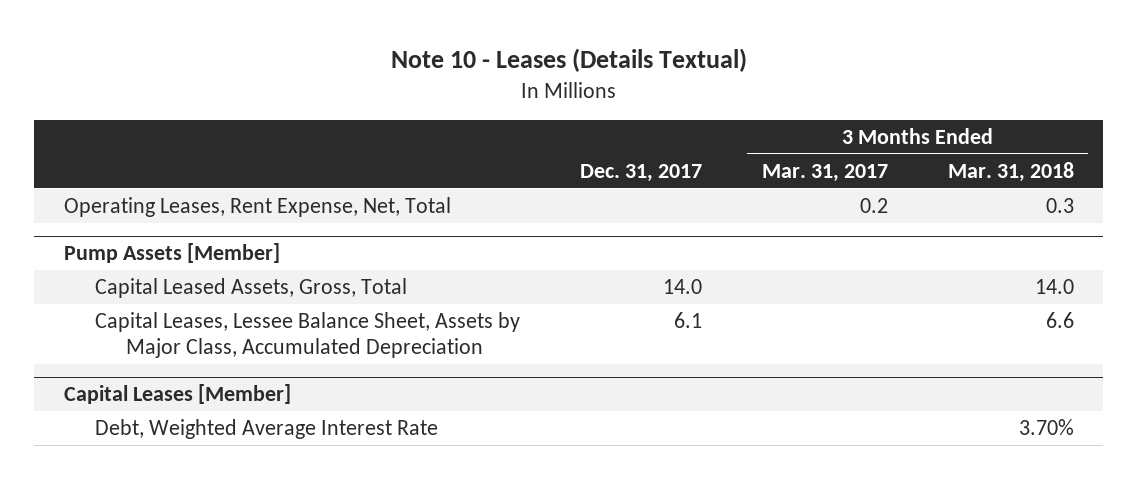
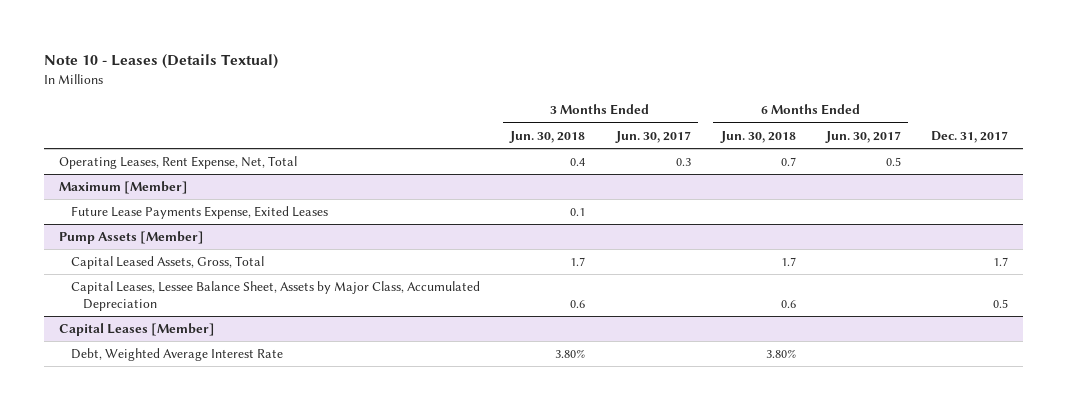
- | Dec. 31, 2017 | 3 Months Ended Mar. 31, 2017 | 3 Months Ended Mar. 31, 2018
+ | 3 Months Ended Jun. 30, 2018 | 3 Months Ended Jun. 30, 2017 | 6 Months Ended Jun. 30, 2018 | 6 Months Ended Jun. 30, 2017 | Dec. 31, 2017
+ Maximum [Member]
+ Future Lease Payments Expense, Exited Leases | 0.1 | | | |
@ Pump Assets [Member]
- Capital Leased Assets, Gross, Total | 14.0 | | 14.0
- Capital Leases, Lessee Balance Sheet, Assets by Major Class, Accumulated Depreciation | 6.1 | | 6.6
+ Capital Leased Assets, Gross, Total | 1.7 | | 1.7 | | 1.7
+ Capital Leases, Lessee Balance Sheet, Assets by Major Class, Accumulated Depreciation | 0.6 | | 0.6 | | 0.5

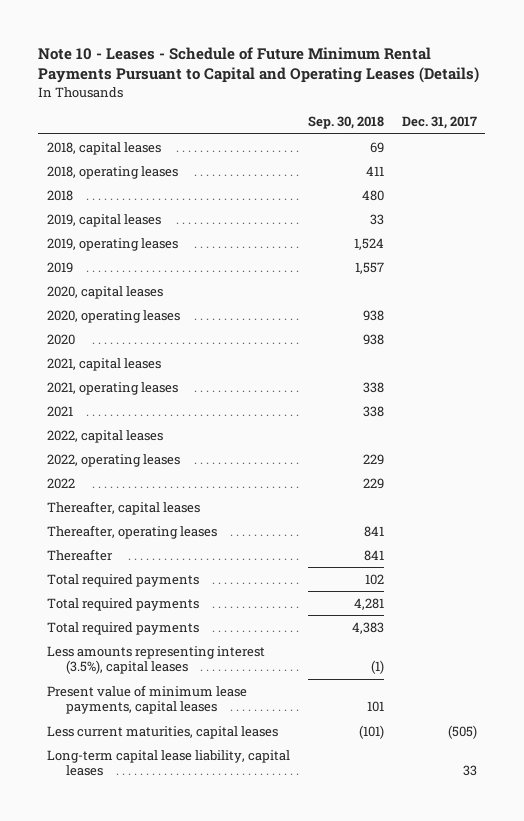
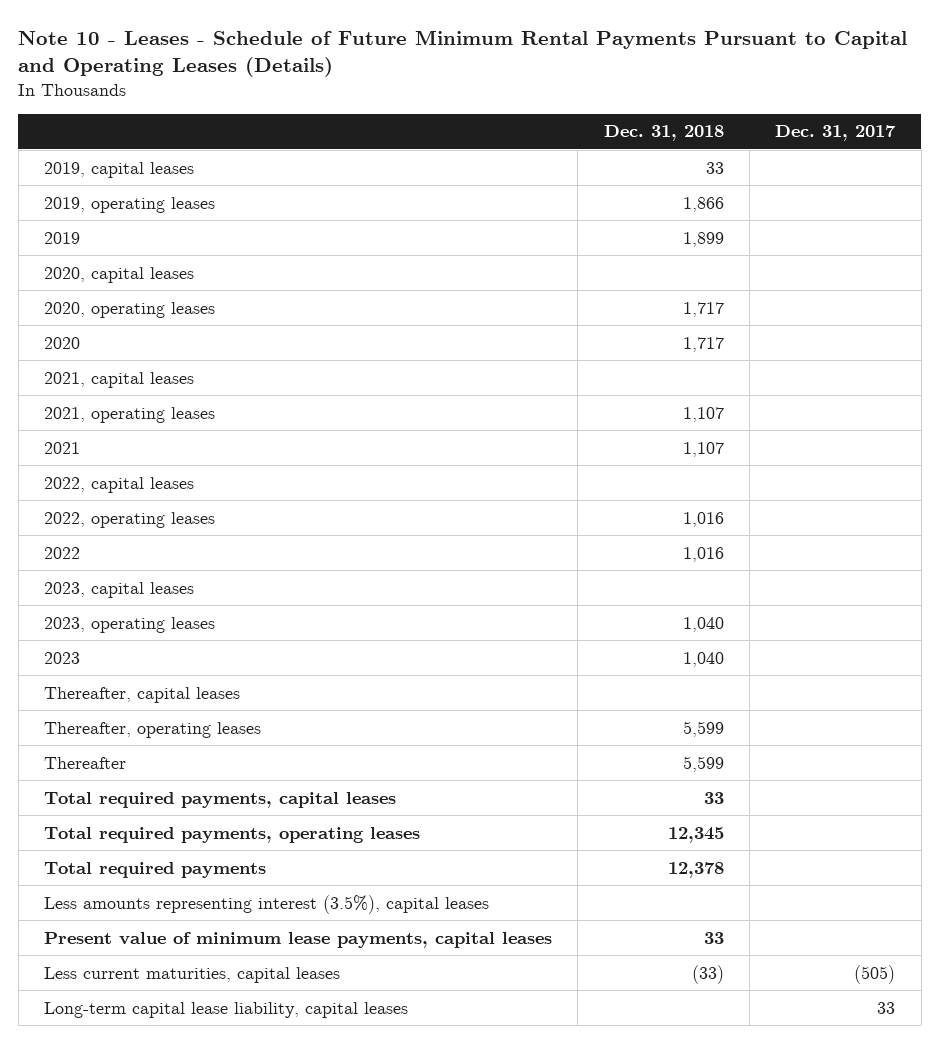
- | Sep. 30, 2018 | Dec. 31, 2017
+ | Dec. 31, 2018 | Dec. 31, 2017
- 2018, capital leases | 69 |
- 2018, operating leases | 411 |
- 2018 | 480 |
+ 2023, capital leases
+ 2023, operating leases | 1,040 |
+ 2023 | 1,040 |
- Total required payments | 102 |
- Total required payments | 4,281 |
+ Total required payments, capital leases | 33 |
+ Total required payments, operating leases | 12,345 |

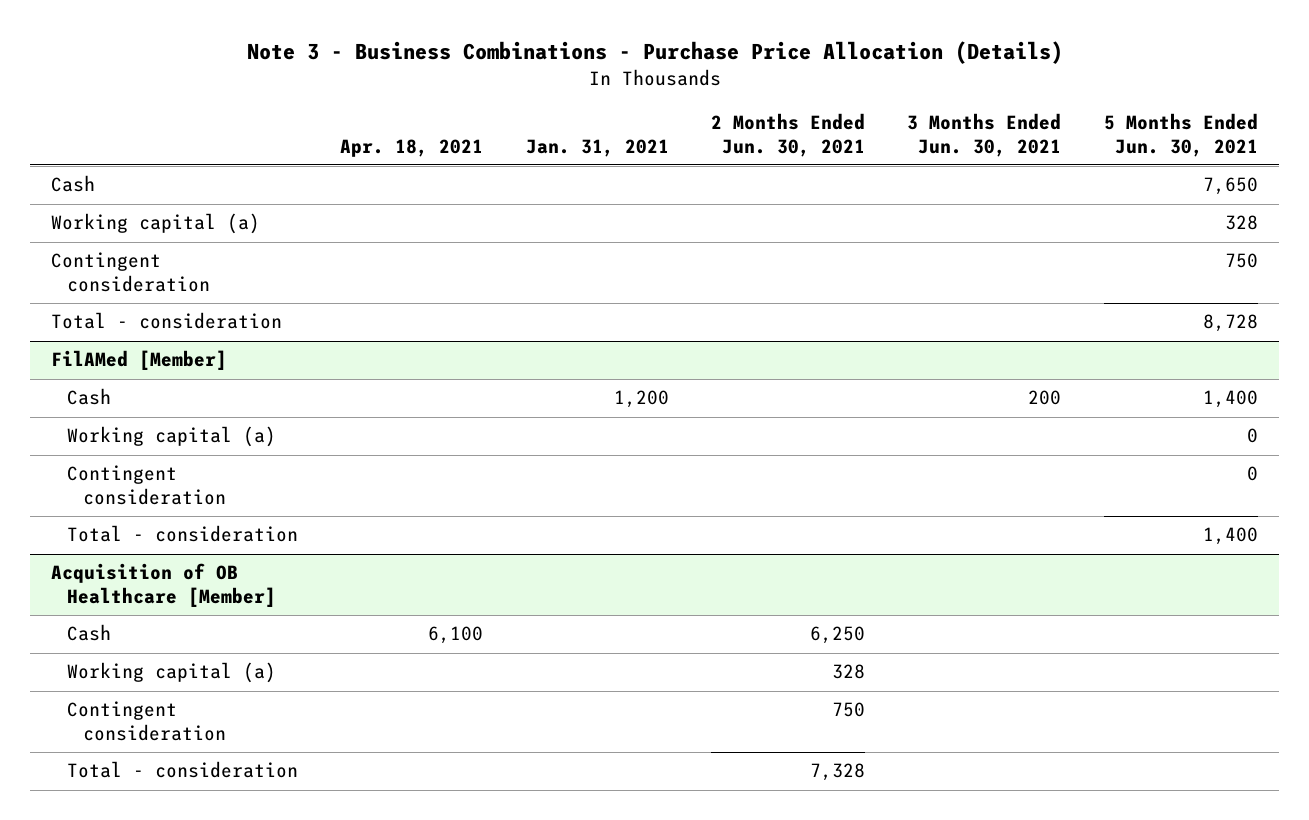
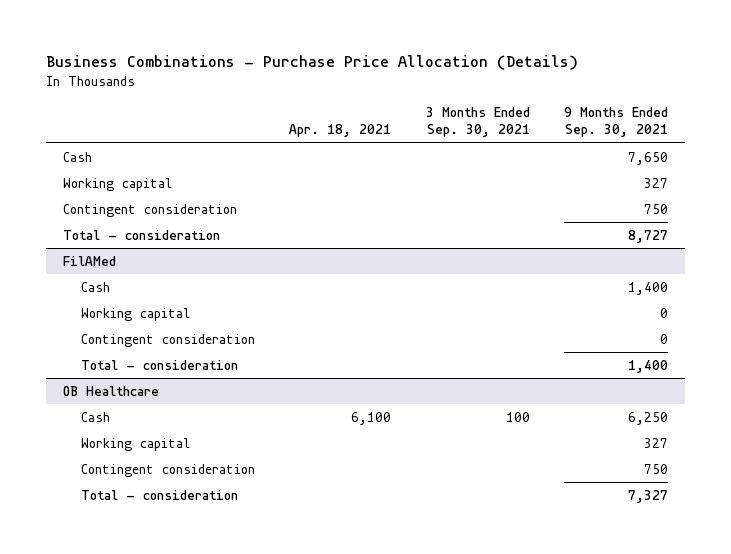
- Note 3 - Business Combinations - Purchase Price Allocation (Details)
+ Business Combinations - Purchase Price Allocation (Details)
- | Apr. 18, 2021 | Jan. 31, 2021 | 2 Months Ended Jun. 30, 2021 | 3 Months Ended Jun. 30, 2021 | 5 Months Ended Jun. 30, 2021
+ | Apr. 18, 2021 | 3 Months Ended Sep. 30, 2021 | 9 Months Ended Sep. 30, 2021
- Working capital (a) | | | | | 328
+ Working capital | | | 327
- FilAMed [Member]
+ FilAMed
- Working capital (a) | | | | | 0
+ Working capital | | | 0
- Acquisition of OB Healthcare [Member]
+ OB Healthcare
- Working capital (a) | | | 328 | |
+ Working capital | | | 327

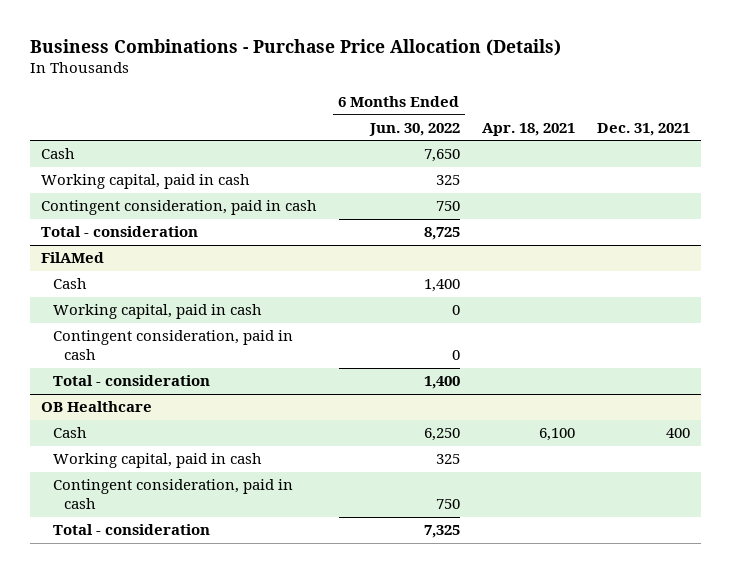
- | Apr. 18, 2021 | 3 Months Ended Sep. 30, 2021 | 9 Months Ended Sep. 30, 2021
+ | 6 Months Ended Jun. 30, 2022 | Apr. 18, 2021 | Dec. 31, 2021
- Working capital | | | 327
- Contingent consideration | | | 750
+ Working capital, paid in cash | 325 | |
+ Contingent consideration, paid in cash | 750 | |
@ FilAMed
- Working capital | | | 0
- Contingent consideration | | | 0
+ Working capital, paid in cash | 0 | |
+ Contingent consideration, paid in cash | 0 | |
@ OB Healthcare
- Working capital | | | 327
- Contingent consideration | | | 750
+ Working capital, paid in cash | 325 | |
+ Contingent consideration, paid in cash | 750 | |

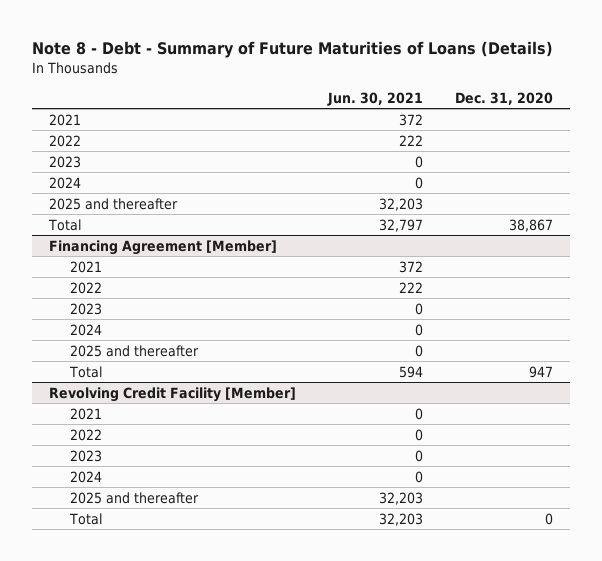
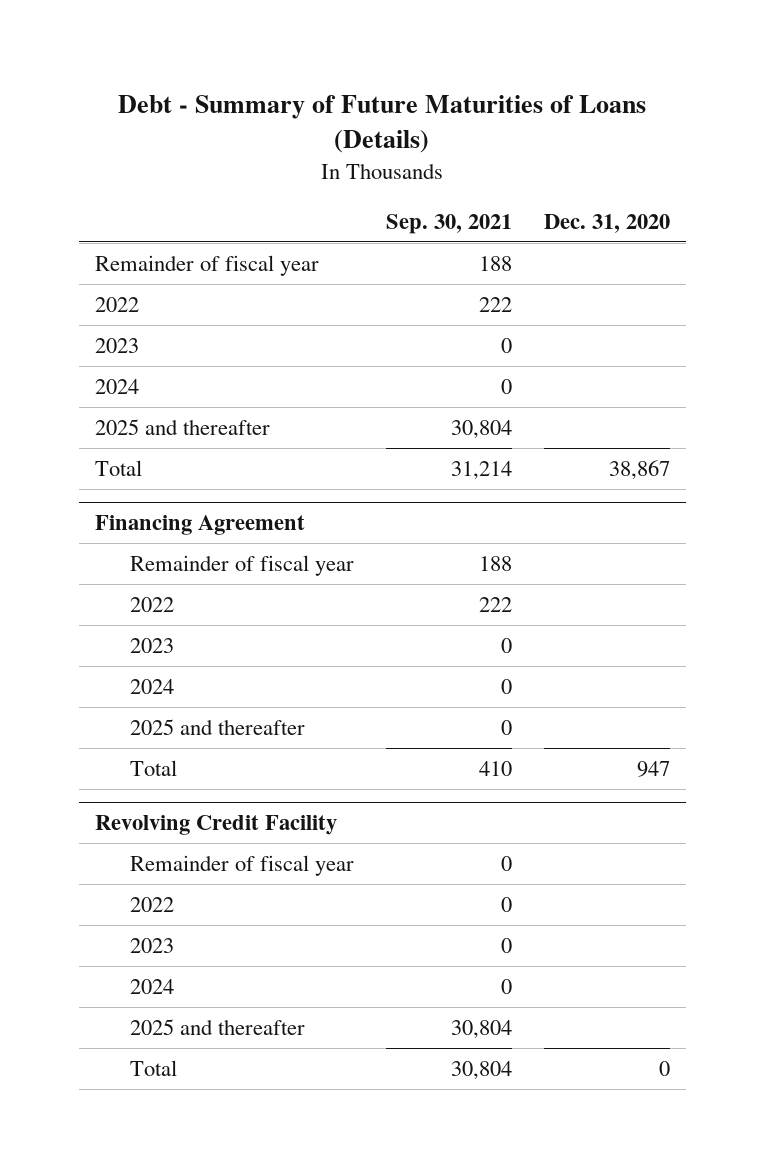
- Note 8 - Debt - Summary of Future Maturities of Loans (Details)
+ Debt - Summary of Future Maturities of Loans (Details)
- | Jun. 30, 2021 | Dec. 31, 2020
+ | Sep. 30, 2021 | Dec. 31, 2020
- 2021 | 372 |
+ Remainder of fiscal year | 188 |
- Financing Agreement [Member]
- 2021 | 372 |
+ Financing Agreement
+ Remainder of fiscal year | 188 |
- Revolving Credit Facility [Member]
- 2021 | 0 |
+ Revolving Credit Facility
+ Remainder of fiscal year | 0 |

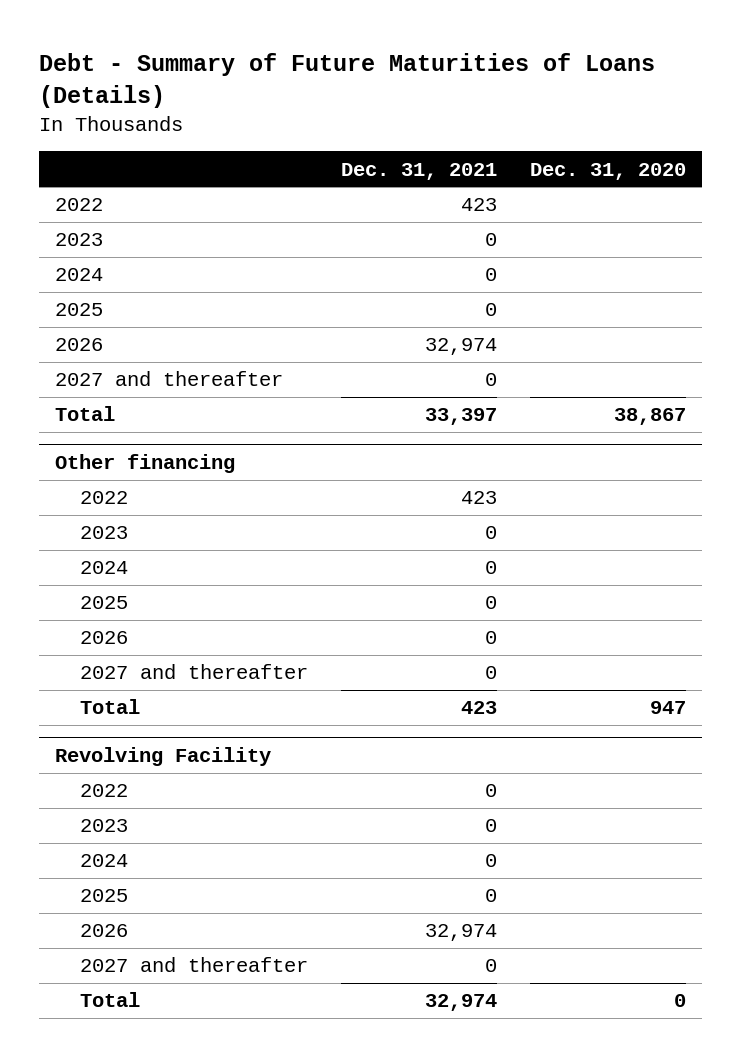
- | Sep. 30, 2021 | Dec. 31, 2020
+ | Dec. 31, 2021 | Dec. 31, 2020
- Remainder of fiscal year | 188 |
- 2025 and thereafter | 30,804 |
+ 2025 | 0 |
+ 2026 | 32,974 |
+ 2027 and thereafter | 0 |
- Financing Agreement
- Remainder of fiscal year | 188 |
+ Other financing
- 2025 and thereafter | 0 |
+ 2025 | 0 |
+ 2026 | 0 |
+ 2027 and thereafter | 0 |
- Revolving Credit Facility
- Remainder of fiscal year | 0 |
+ Revolving Facility
- 2025 and thereafter | 30,804 |
+ 2025 | 0 |
+ 2026 | 32,974 |
+ 2027 and thereafter | 0 |

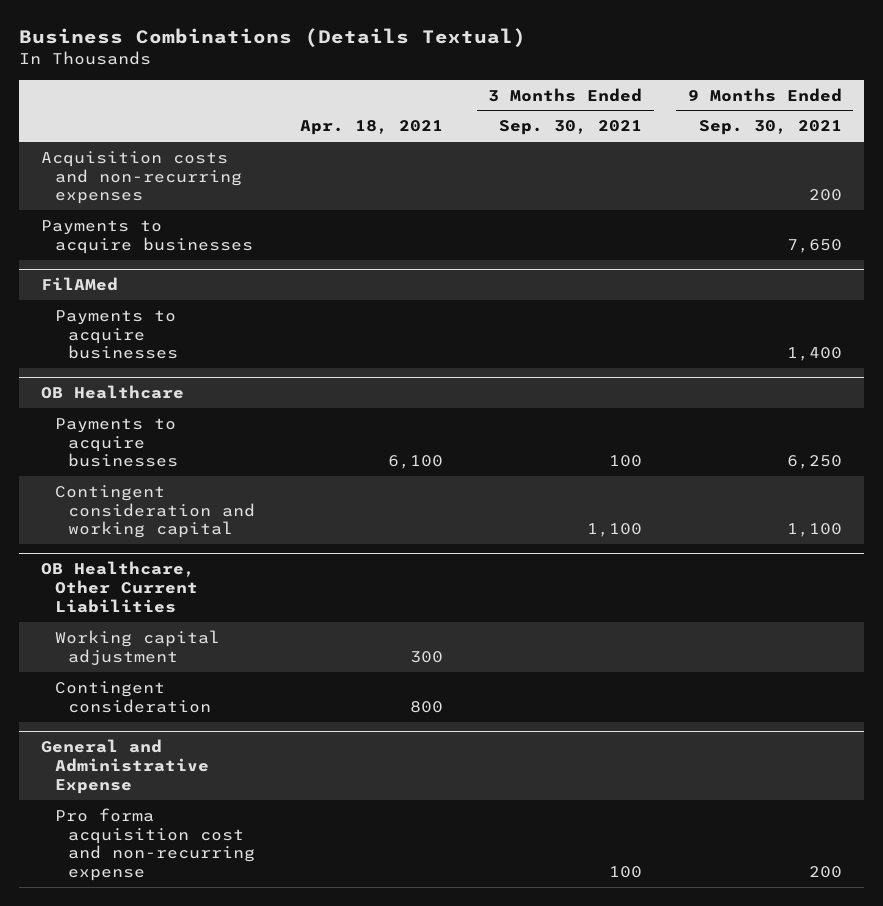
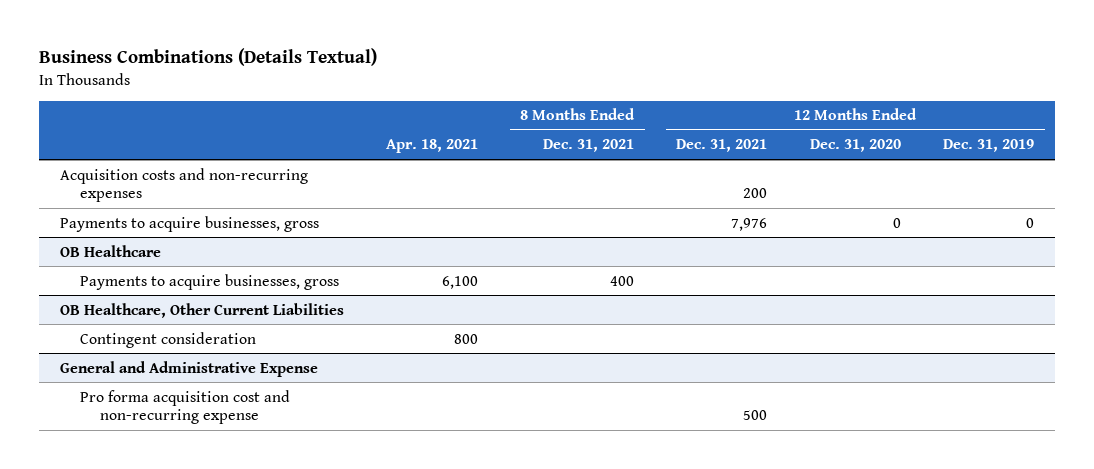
- | Apr. 18, 2021 | 3 Months Ended Sep. 30, 2021 | 9 Months Ended Sep. 30, 2021
+ | Apr. 18, 2021 | 8 Months Ended Dec. 31, 2021 | 12 Months Ended Dec. 31, 2021 | 12 Months Ended Dec. 31, 2020 | 12 Months Ended Dec. 31, 2019
- Payments to acquire businesses | | | 7,650
- FilAMed
- Payments to acquire businesses | | | 1,400
+ Payments to acquire businesses, gross | | | 7,976 | 0 | 0
@ OB Healthcare
- Payments to acquire businesses | 6,100 | 100 | 6,250
- Contingent consideration and working capital | | 1,100 | 1,100
+ Payments to acquire businesses, gross | 6,100 | 400 | | |
@ OB Healthcare, Other Current Liabilities
- Working capital adjustment | 300 | |

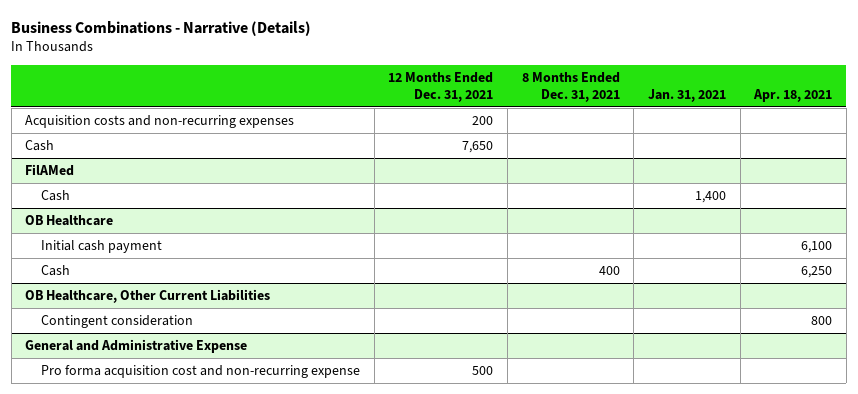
- Business Combinations (Details Textual)
+ Business Combinations - Narrative (Details)
- | Apr. 18, 2021 | 8 Months Ended Dec. 31, 2021 | 12 Months Ended Dec. 31, 2021 | 12 Months Ended Dec. 31, 2020 | 12 Months Ended Dec. 31, 2019
+ | 12 Months Ended Dec. 31, 2021 | 8 Months Ended Dec. 31, 2021 | Jan. 31, 2021 | Apr. 18, 2021
- Payments to acquire businesses, gross | | | 7,976 | 0 | 0
+ Cash | 7,650 | | |
+ FilAMed
+ Cash | | | 1,400 |
@ OB Healthcare
- Payments to acquire businesses, gross | 6,100 | 400 | | |
+ Initial cash payment | | | | 6,100
+ Cash | | 400 | | 6,250

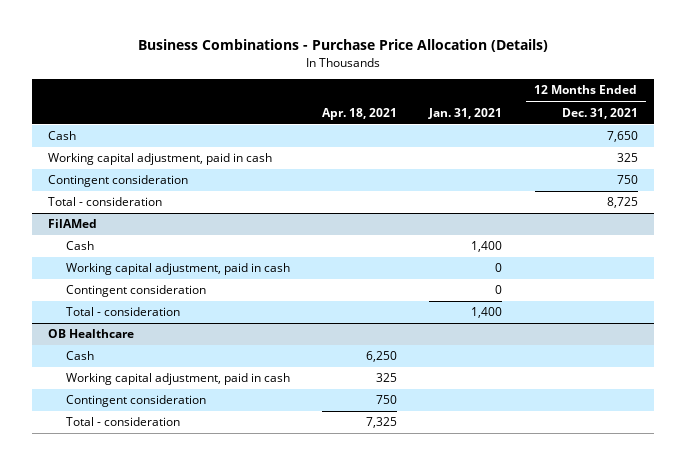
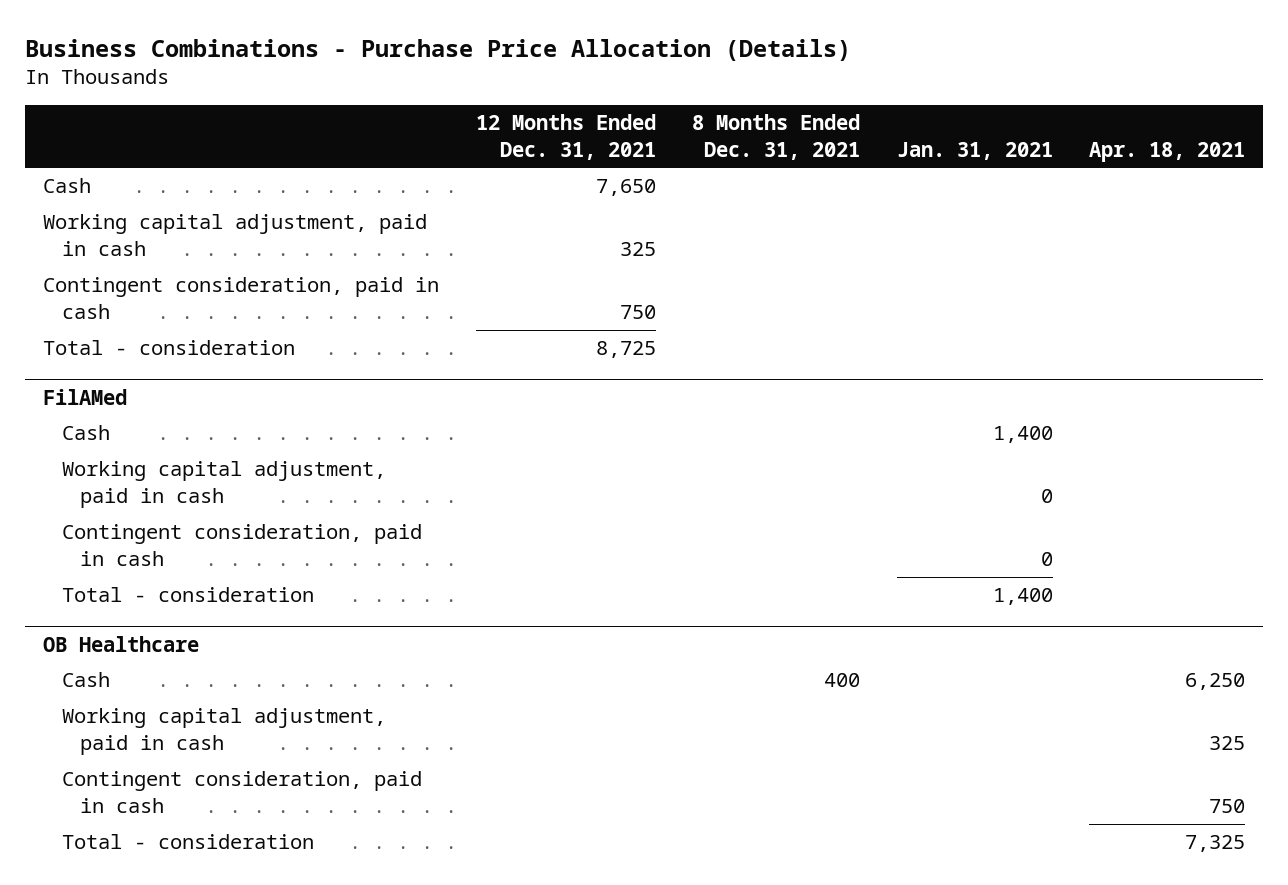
- | Apr. 18, 2021 | Jan. 31, 2021 | 12 Months Ended Dec. 31, 2021
+ | 12 Months Ended Dec. 31, 2021 | 8 Months Ended Dec. 31, 2021 | Jan. 31, 2021 | Apr. 18, 2021
- Contingent consideration | | | 750
+ Contingent consideration, paid in cash | 750 | | |
@ FilAMed
- Contingent consideration | | 0 |
+ Contingent consideration, paid in cash | | | 0 |
@ OB Healthcare
- Contingent consideration | 750 | |
+ Contingent consideration, paid in cash | | | | 750

